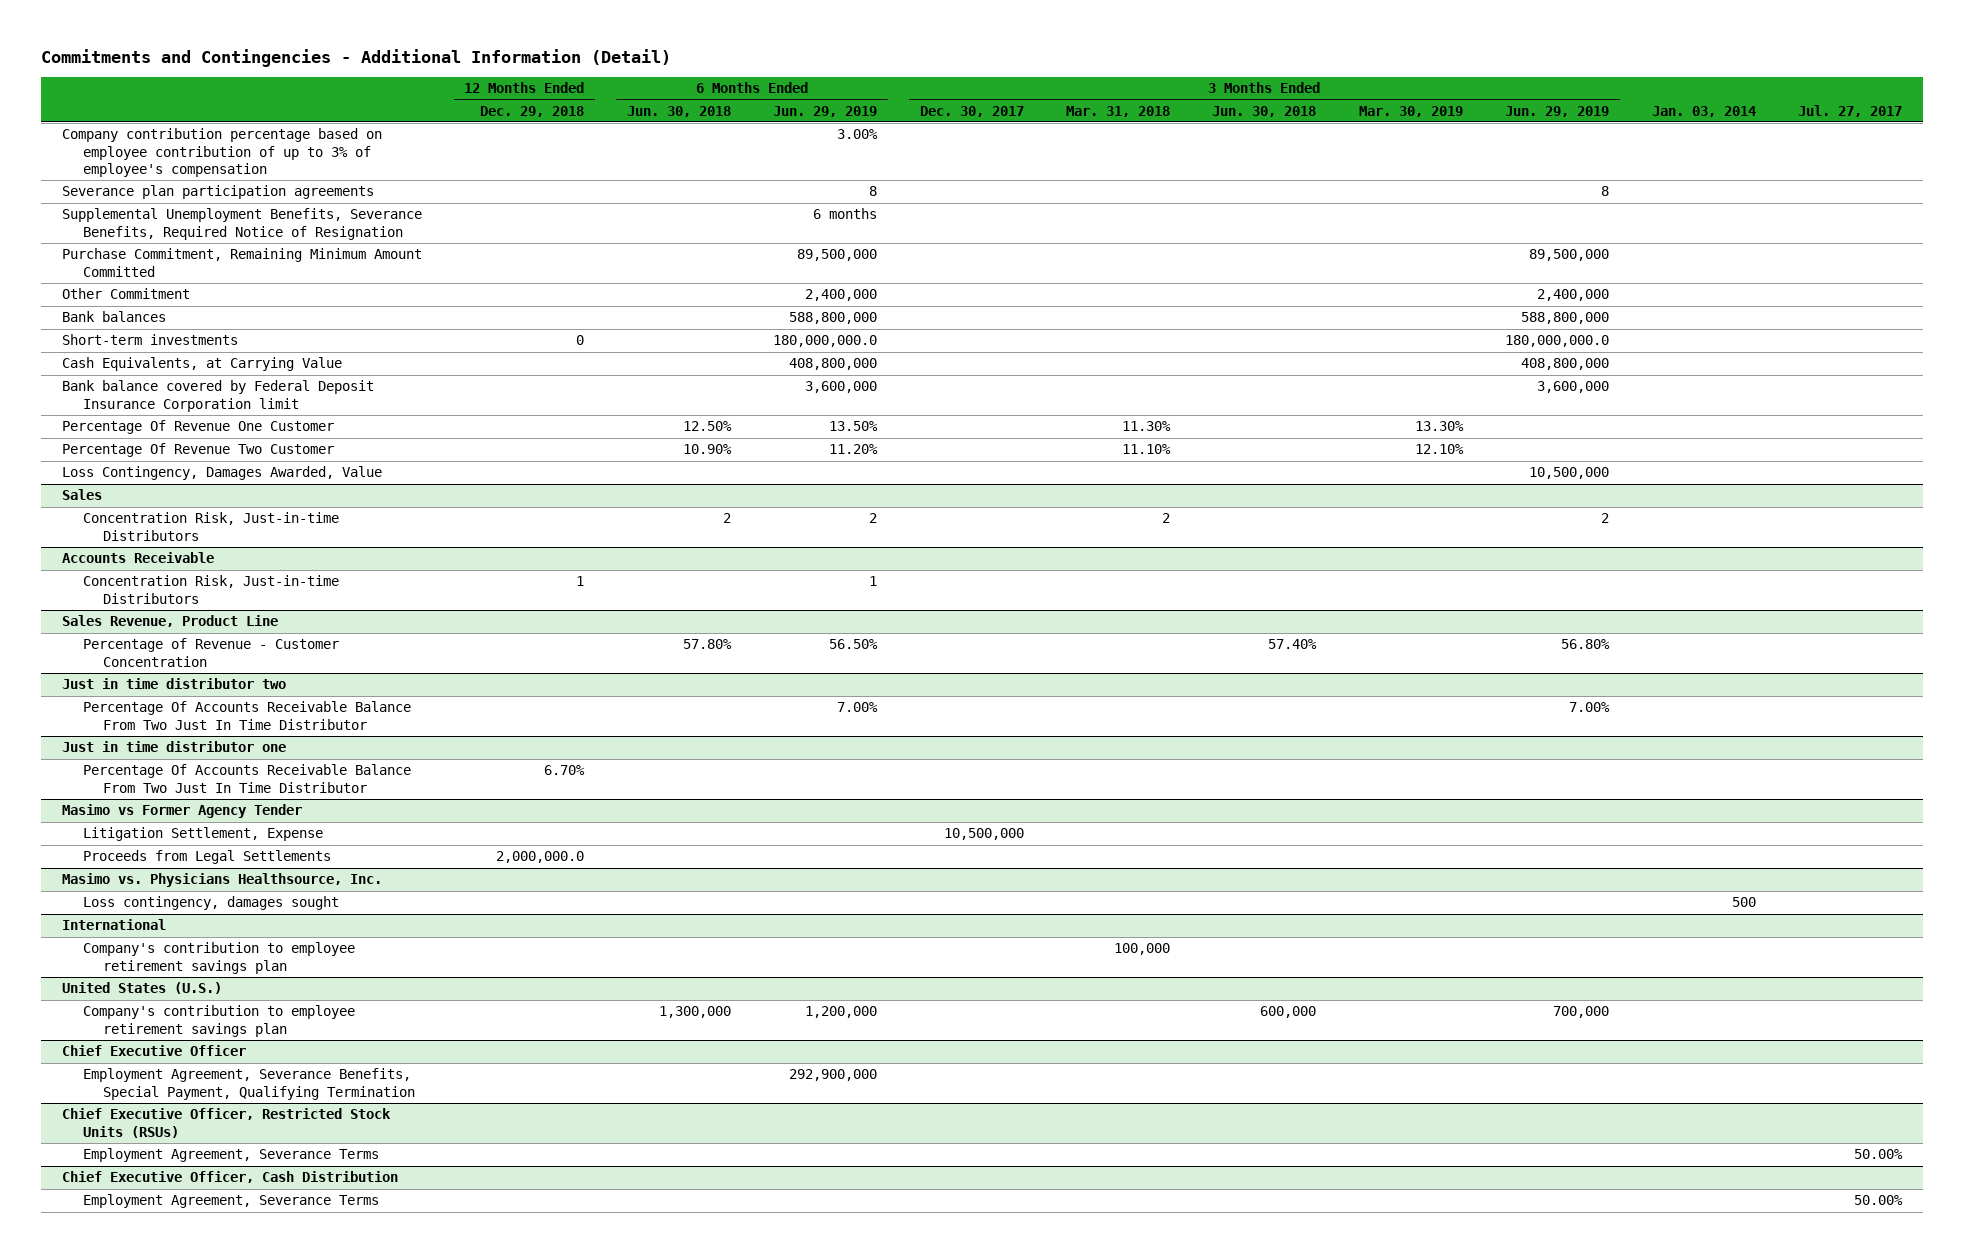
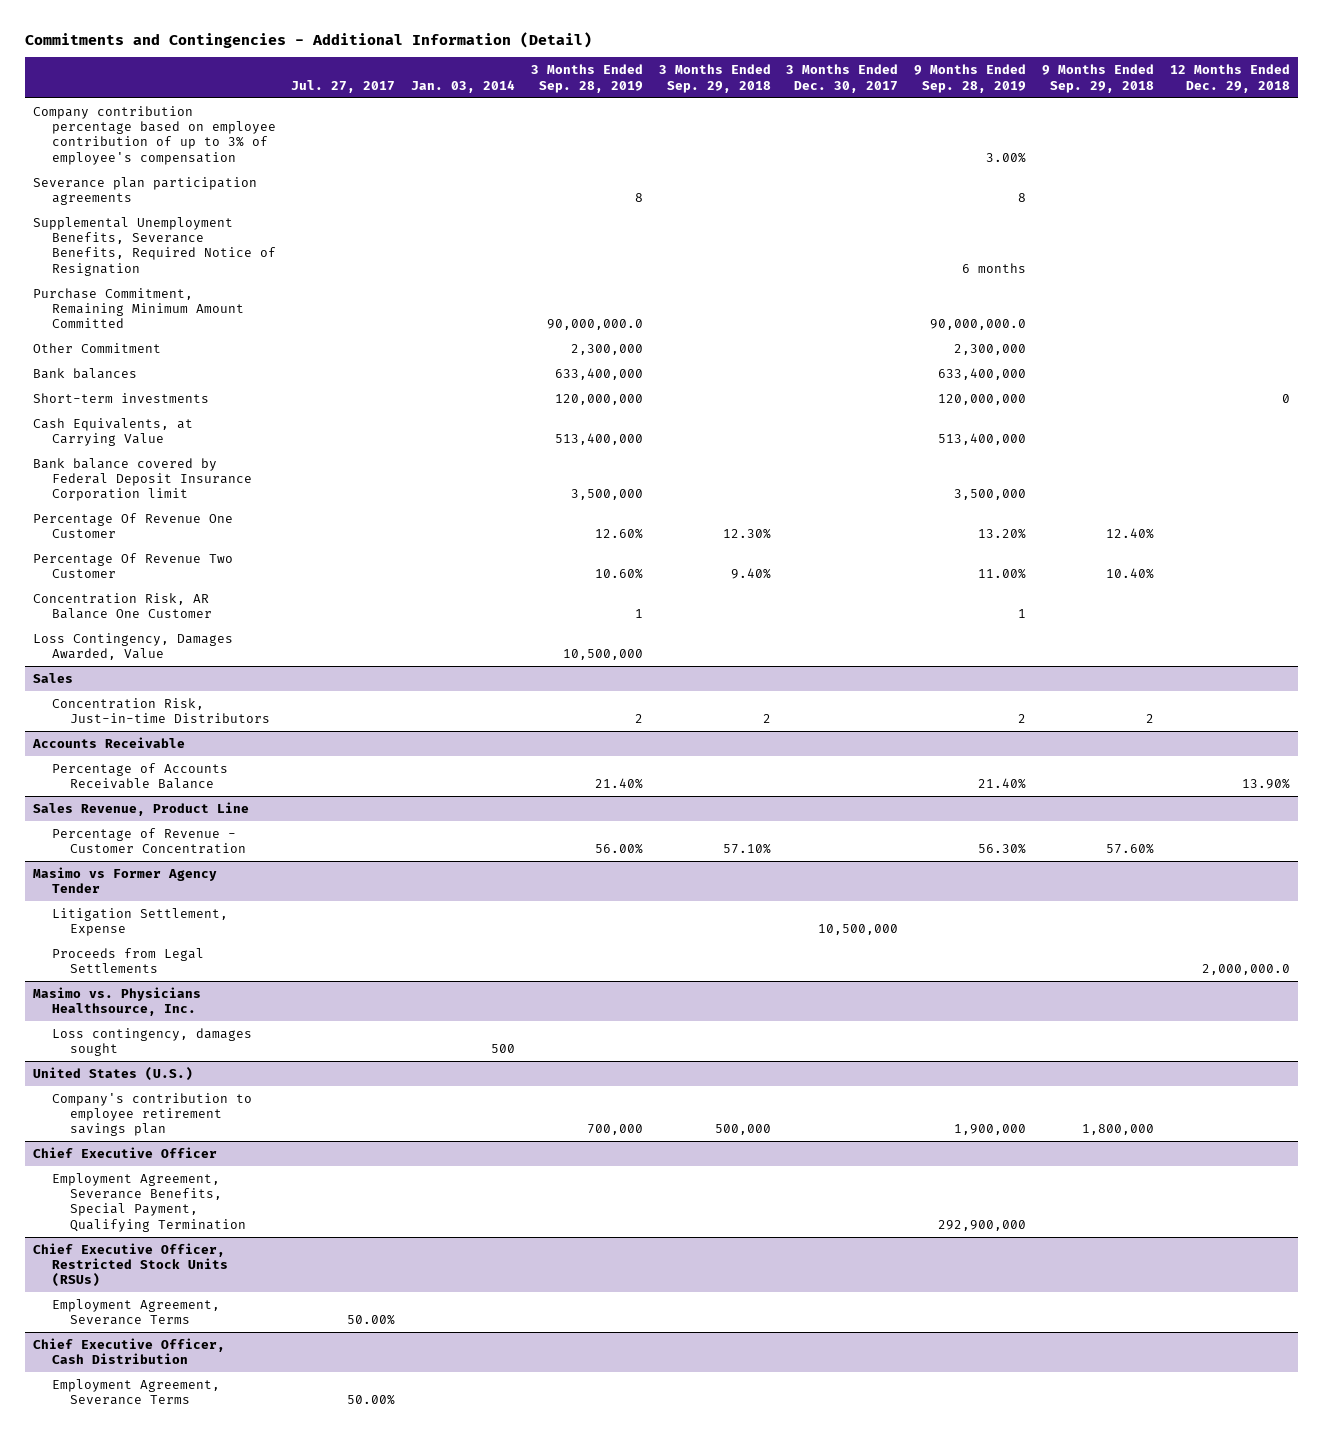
- | 12 Months Ended Dec. 29, 2018 | 6 Months Ended Jun. 30, 2018 | 6 Months Ended Jun. 29, 2019 | 3 Months Ended Dec. 30, 2017 | 3 Months Ended Mar. 31, 2018 | 3 Months Ended Jun. 30, 2018 | 3 Months Ended Mar. 30, 2019 | 3 Months Ended Jun. 29, 2019 | Jan. 03, 2014 | Jul. 27, 2017
+ | Jul. 27, 2017 | Jan. 03, 2014 | 3 Months Ended Sep. 28, 2019 | 3 Months Ended Sep. 29, 2018 | 3 Months Ended Dec. 30, 2017 | 9 Months Ended Sep. 28, 2019 | 9 Months Ended Sep. 29, 2018 | 12 Months Ended Dec. 29, 2018
+ Concentration Risk, AR Balance One Customer | | | 1 | | | 1 | |
@ Accounts Receivable
- Concentration Risk, Just-in-time Distributors | 1 | | 1 | | | | | | |
+ Percentage of Accounts Receivable Balance | | | 21.40% | | | 21.40% | | 13.90%
- Just in time distributor two
- Percentage Of Accounts Receivable Balance From Two Just In Time Distributor | | | 7.00% | | | | | 7.00% | |
- Just in time distributor one
- Percentage Of Accounts Receivable Balance From Two Just In Time Distributor | 6.70% | | | | | | | | |
- International
- Company's contribution to employee retirement savings plan | | | | | 100,000 | | | | |

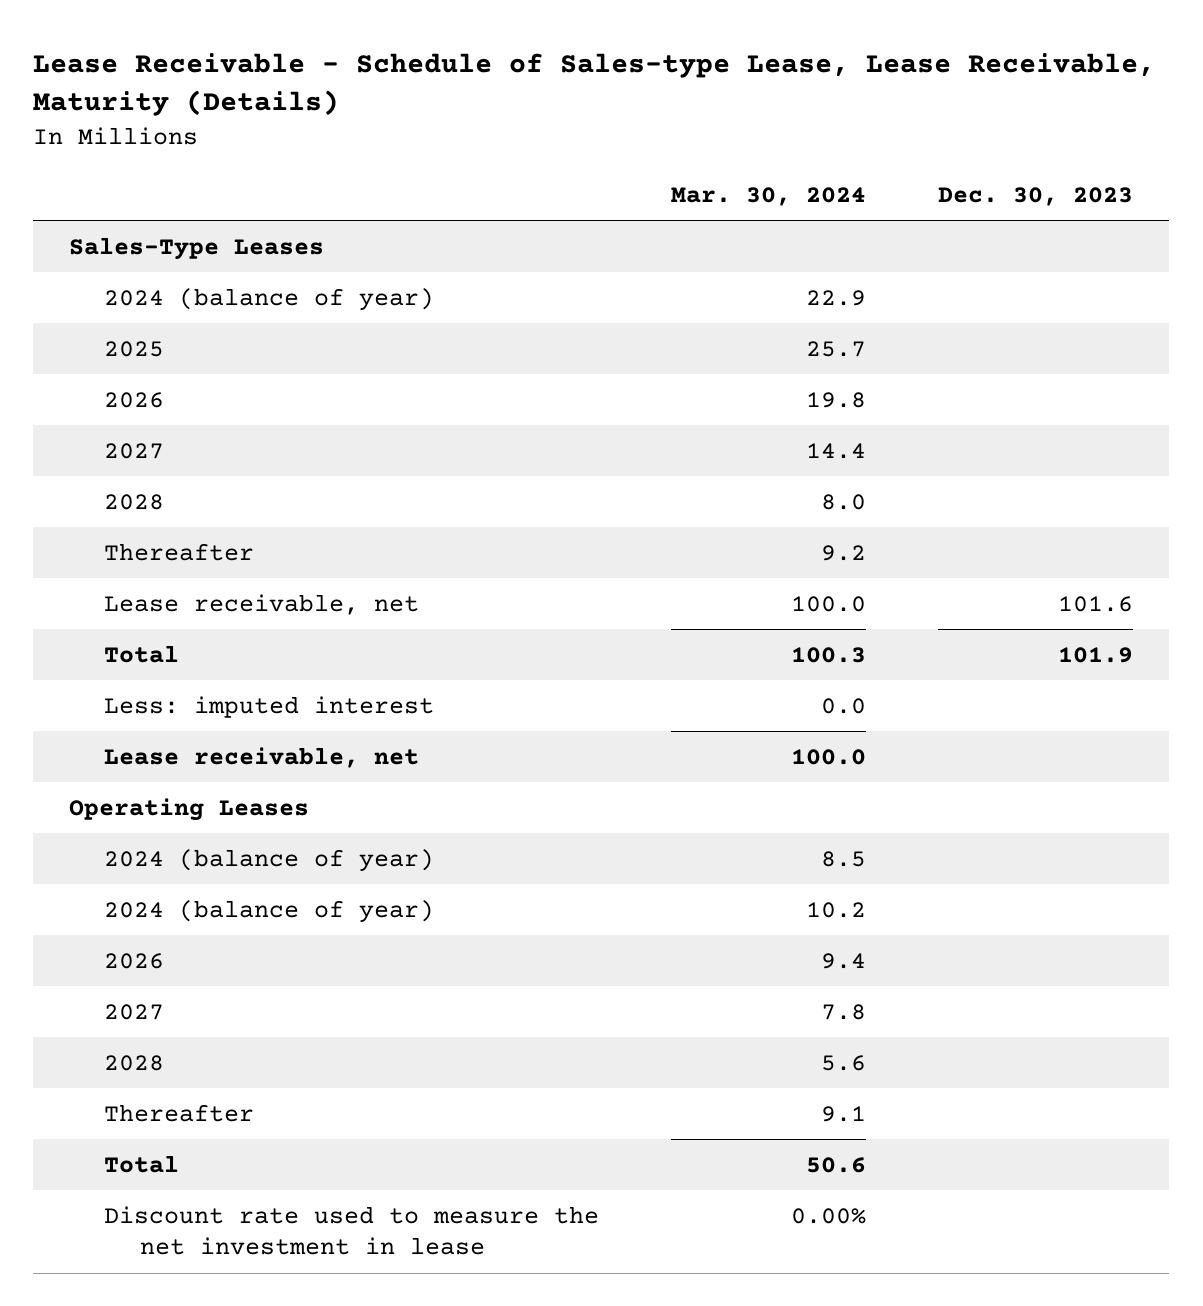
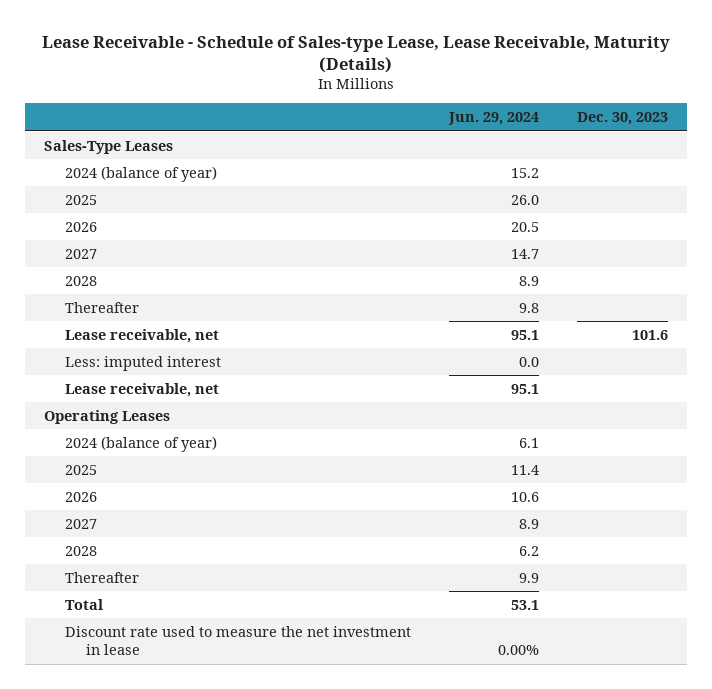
- | Mar. 30, 2024 | Dec. 30, 2023
+ | Jun. 29, 2024 | Dec. 30, 2023
- Total | 100.3 | 101.9
- 2024 (balance of year) | 10.2 |
+ 2025 | 11.4 |

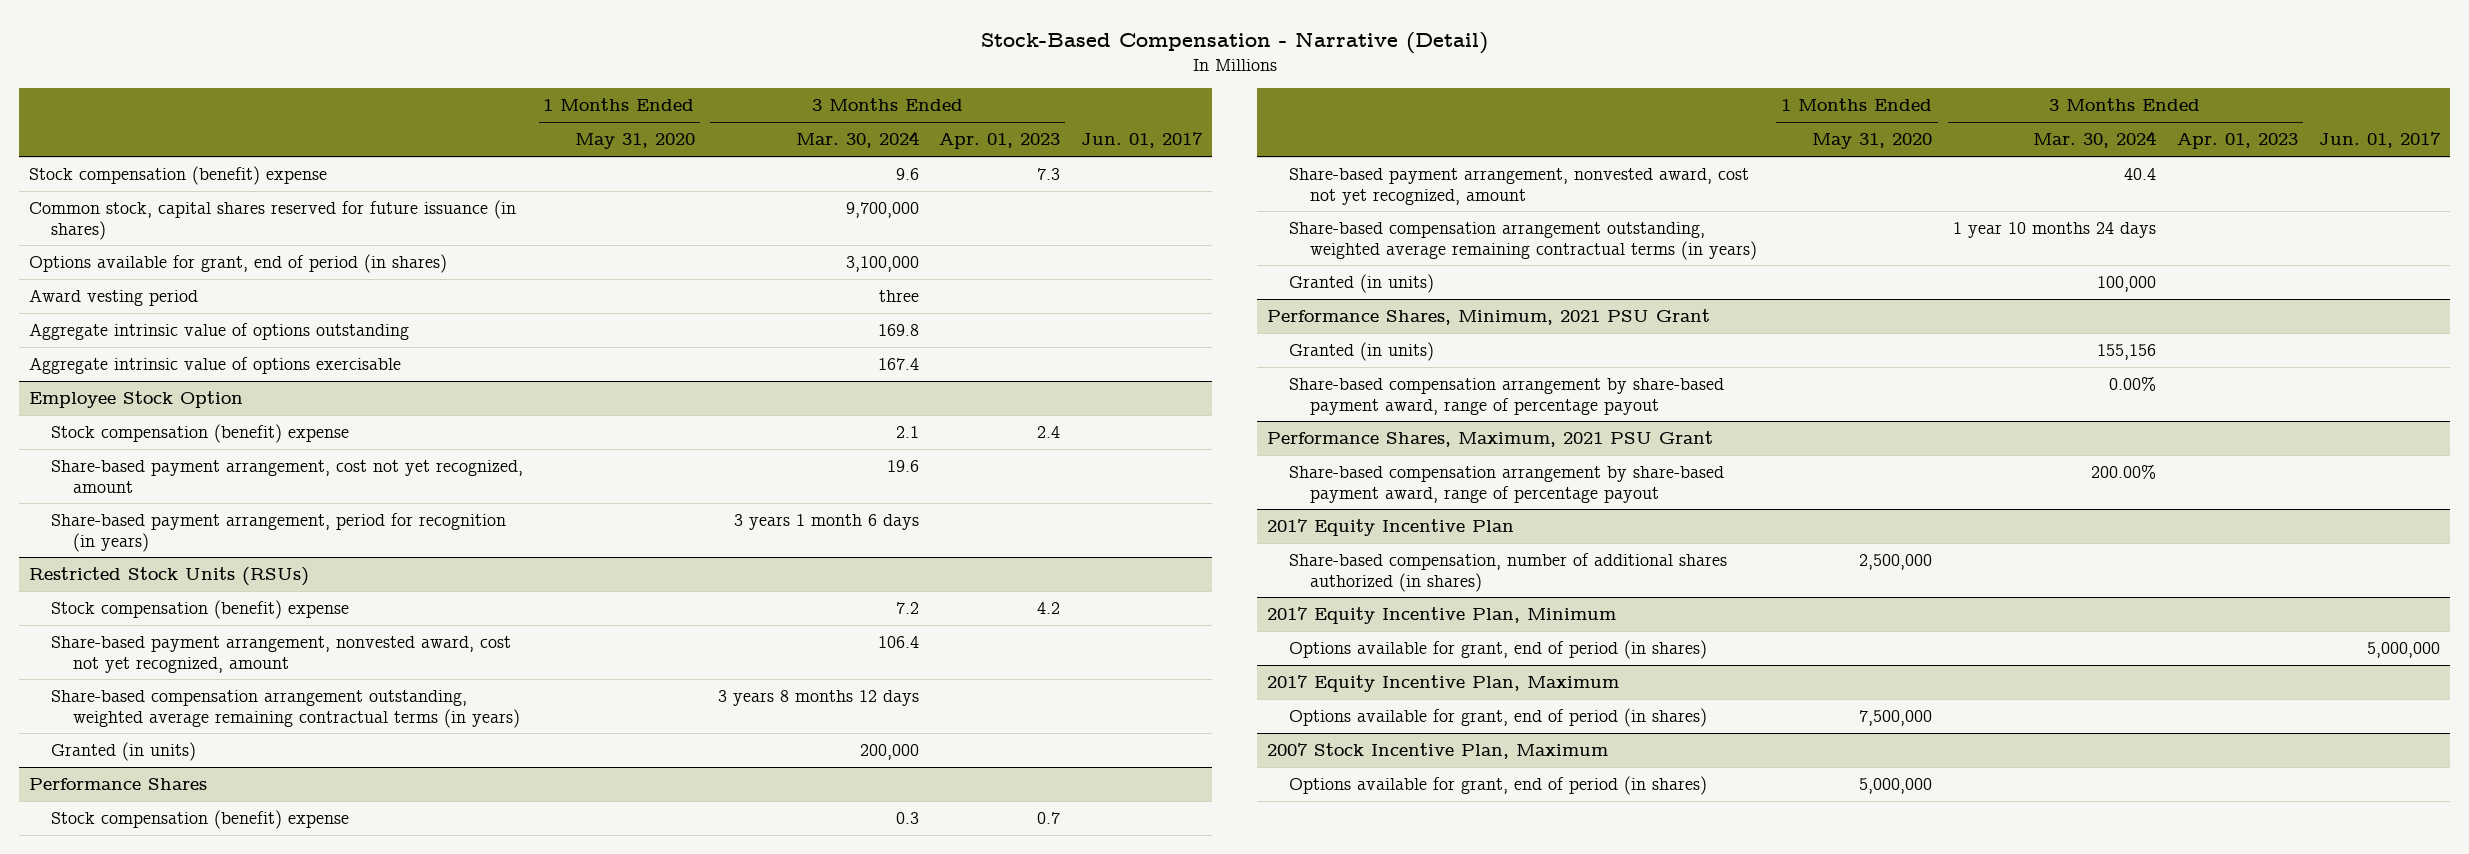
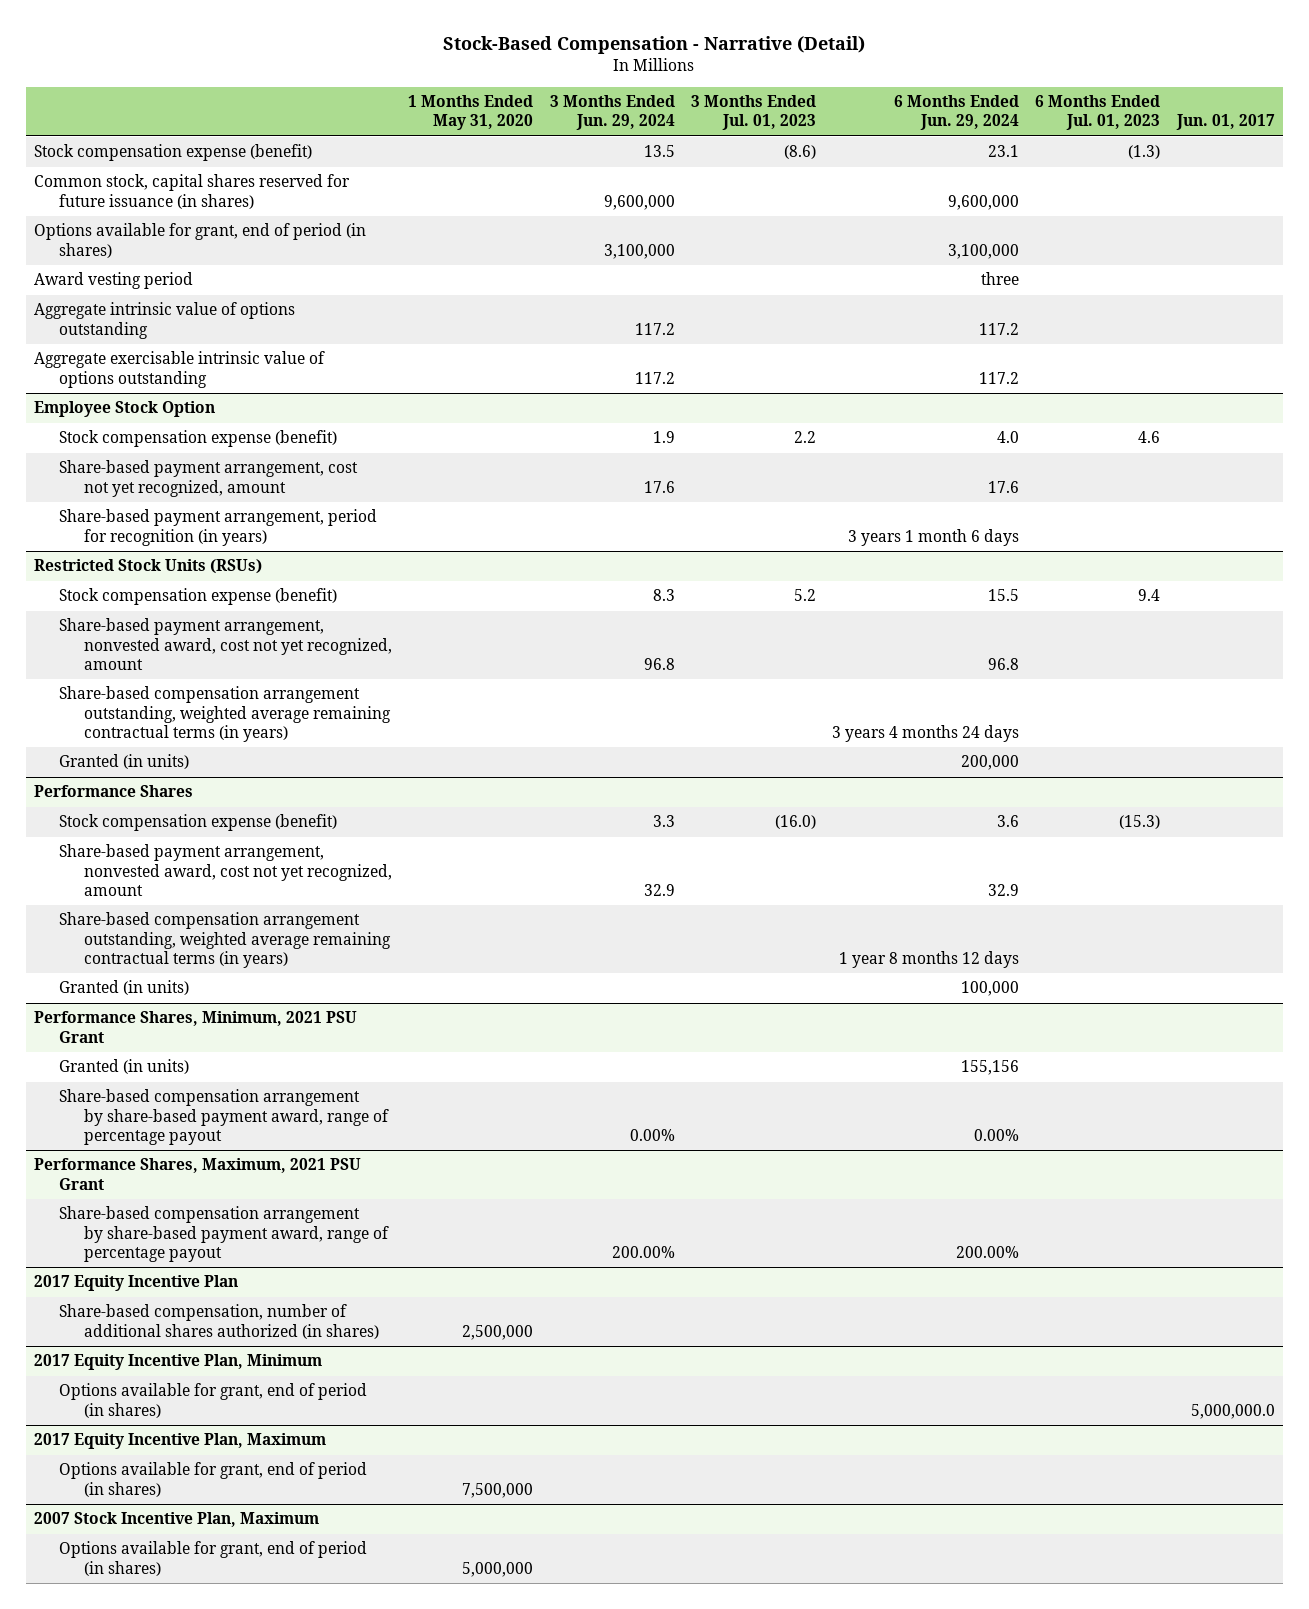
- | 1 Months Ended May 31, 2020 | 3 Months Ended Mar. 30, 2024 | 3 Months Ended Apr. 01, 2023 | Jun. 01, 2017
+ | 1 Months Ended May 31, 2020 | 3 Months Ended Jun. 29, 2024 | 3 Months Ended Jul. 01, 2023 | 6 Months Ended Jun. 29, 2024 | 6 Months Ended Jul. 01, 2023 | Jun. 01, 2017
- Stock compensation (benefit) expense | | 9.6 | 7.3 |
+ Stock compensation expense (benefit) | | 13.5 | (8.6) | 23.1 | (1.3) |
- Aggregate intrinsic value of options exercisable | | 167.4 | |
+ Aggregate exercisable intrinsic value of options outstanding | | 117.2 | | 117.2 | |
@ Employee Stock Option
- Stock compensation (benefit) expense | | 2.1 | 2.4 |
+ Stock compensation expense (benefit) | | 1.9 | 2.2 | 4.0 | 4.6 |
@ Restricted Stock Units (RSUs)
- Stock compensation (benefit) expense | | 7.2 | 4.2 |
+ Stock compensation expense (benefit) | | 8.3 | 5.2 | 15.5 | 9.4 |
@ Performance Shares
- Stock compensation (benefit) expense | | 0.3 | 0.7 |
+ Stock compensation expense (benefit) | | 3.3 | (16.0) | 3.6 | (15.3) |
@ 2017 Equity Incentive Plan, Minimum
- Options available for grant, end of period (in shares) | | | | 5,000,000
+ Options available for grant, end of period (in shares) | | | | | | 5,000,000.0

